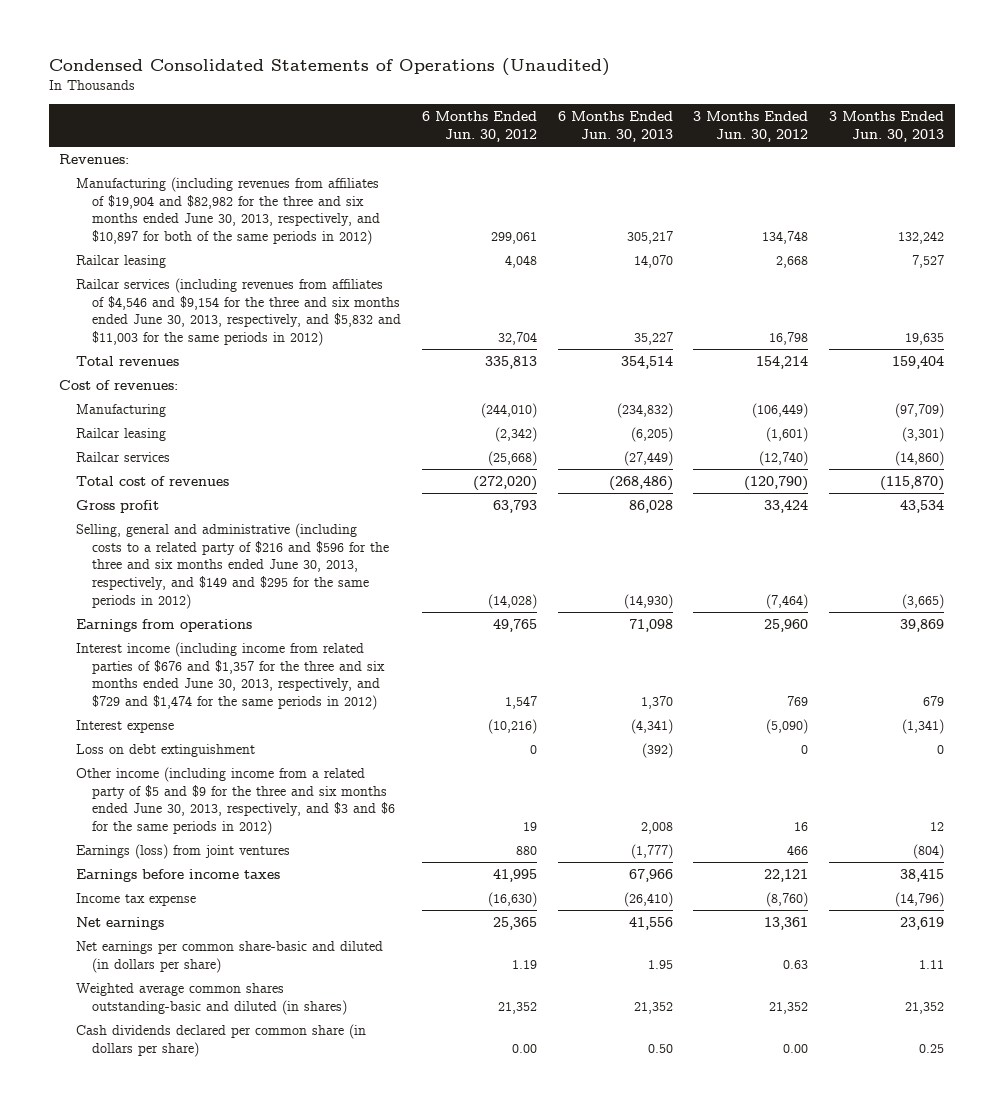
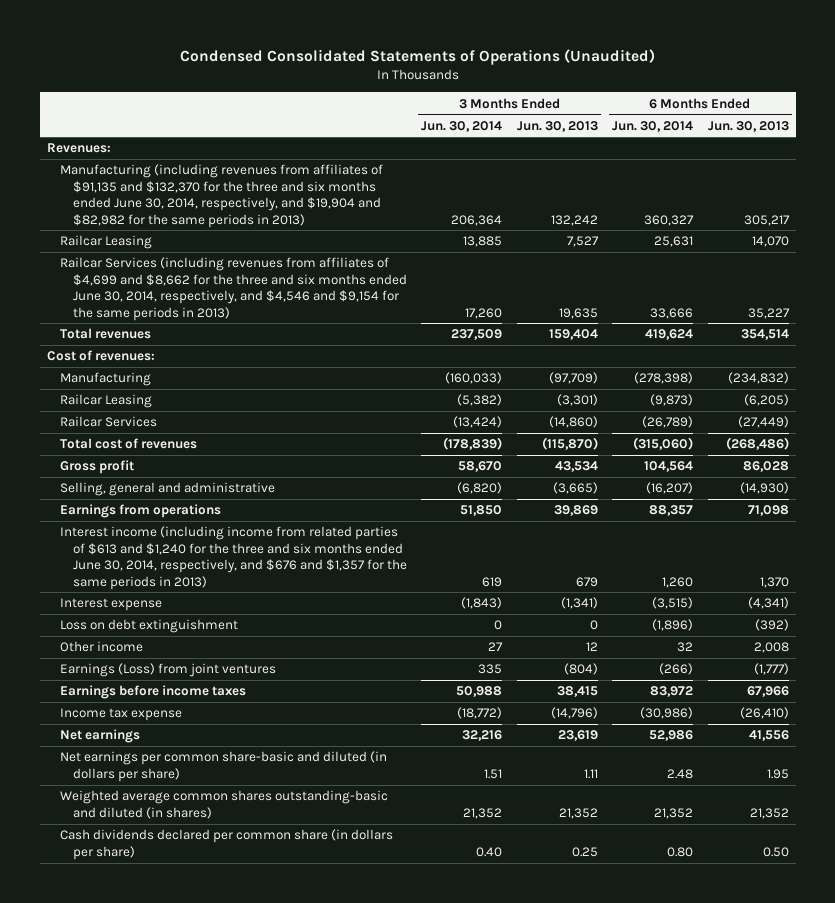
- | 6 Months Ended Jun. 30, 2012 | 6 Months Ended Jun. 30, 2013 | 3 Months Ended Jun. 30, 2012 | 3 Months Ended Jun. 30, 2013
+ | 3 Months Ended Jun. 30, 2014 | 3 Months Ended Jun. 30, 2013 | 6 Months Ended Jun. 30, 2014 | 6 Months Ended Jun. 30, 2013
- Manufacturing (including revenues from affiliates of $19,904 and $82,982 for the three and six months ended June 30, 2013, respectively, and $10,897 for both of the same periods in 2012) | 299,061 | 305,217 | 134,748 | 132,242
- Railcar leasing | 4,048 | 14,070 | 2,668 | 7,527
- Railcar services (including revenues from affiliates of $4,546 and $9,154 for the three and six months ended June 30, 2013, respectively, and $5,832 and $11,003 for the same periods in 2012) | 32,704 | 35,227 | 16,798 | 19,635
+ Manufacturing (including revenues from affiliates of $91,135 and $132,370 for the three and six months ended June 30, 2014, respectively, and $19,904 and $82,982 for the same periods in 2013) | 206,364 | 132,242 | 360,327 | 305,217
+ Railcar Leasing | 13,885 | 7,527 | 25,631 | 14,070
+ Railcar Services (including revenues from affiliates of $4,699 and $8,662 for the three and six months ended June 30, 2014, respectively, and $4,546 and $9,154 for the same periods in 2013) | 17,260 | 19,635 | 33,666 | 35,227
- Railcar leasing | (2,342) | (6,205) | (1,601) | (3,301)
- Railcar services | (25,668) | (27,449) | (12,740) | (14,860)
+ Railcar Leasing | (5,382) | (3,301) | (9,873) | (6,205)
+ Railcar Services | (13,424) | (14,860) | (26,789) | (27,449)
- Selling, general and administrative (including costs to a related party of $216 and $596 for the three and six months ended June 30, 2013, respectively, and $149 and $295 for the same periods in 2012) | (14,028) | (14,930) | (7,464) | (3,665)
+ Selling, general and administrative | (6,820) | (3,665) | (16,207) | (14,930)
- Interest income (including income from related parties of $676 and $1,357 for the three and six months ended June 30, 2013, respectively, and $729 and $1,474 for the same periods in 2012) | 1,547 | 1,370 | 769 | 679
+ Interest income (including income from related parties of $613 and $1,240 for the three and six months ended June 30, 2014, respectively, and $676 and $1,357 for the same periods in 2013) | 619 | 679 | 1,260 | 1,370
- Other income (including income from a related party of $5 and $9 for the three and six months ended June 30, 2013, respectively, and $3 and $6 for the same periods in 2012) | 19 | 2,008 | 16 | 12
- Earnings (loss) from joint ventures | 880 | (1,777) | 466 | (804)
+ Other income | 27 | 12 | 32 | 2,008
+ Earnings (Loss) from joint ventures | 335 | (804) | (266) | (1,777)

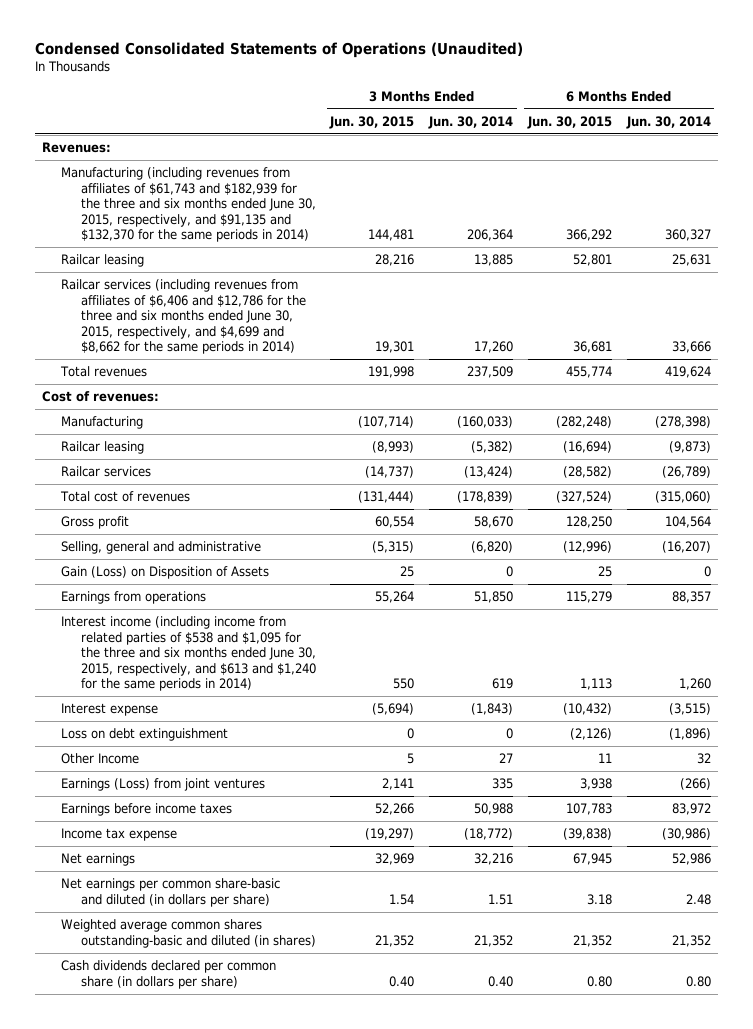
- | 3 Months Ended Jun. 30, 2014 | 3 Months Ended Jun. 30, 2013 | 6 Months Ended Jun. 30, 2014 | 6 Months Ended Jun. 30, 2013
+ | 3 Months Ended Jun. 30, 2015 | 3 Months Ended Jun. 30, 2014 | 6 Months Ended Jun. 30, 2015 | 6 Months Ended Jun. 30, 2014
- Manufacturing (including revenues from affiliates of $91,135 and $132,370 for the three and six months ended June 30, 2014, respectively, and $19,904 and $82,982 for the same periods in 2013) | 206,364 | 132,242 | 360,327 | 305,217
- Railcar Leasing | 13,885 | 7,527 | 25,631 | 14,070
- Railcar Services (including revenues from affiliates of $4,699 and $8,662 for the three and six months ended June 30, 2014, respectively, and $4,546 and $9,154 for the same periods in 2013) | 17,260 | 19,635 | 33,666 | 35,227
+ Manufacturing (including revenues from affiliates of $61,743 and $182,939 for the three and six months ended June 30, 2015, respectively, and $91,135 and $132,370 for the same periods in 2014) | 144,481 | 206,364 | 366,292 | 360,327
+ Railcar leasing | 28,216 | 13,885 | 52,801 | 25,631
+ Railcar services (including revenues from affiliates of $6,406 and $12,786 for the three and six months ended June 30, 2015, respectively, and $4,699 and $8,662 for the same periods in 2014) | 19,301 | 17,260 | 36,681 | 33,666
- Railcar Leasing | (5,382) | (3,301) | (9,873) | (6,205)
- Railcar Services | (13,424) | (14,860) | (26,789) | (27,449)
+ Railcar leasing | (8,993) | (5,382) | (16,694) | (9,873)
+ Railcar services | (14,737) | (13,424) | (28,582) | (26,789)
+ Gain (Loss) on Disposition of Assets | 25 | 0 | 25 | 0
- Interest income (including income from related parties of $613 and $1,240 for the three and six months ended June 30, 2014, respectively, and $676 and $1,357 for the same periods in 2013) | 619 | 679 | 1,260 | 1,370
+ Interest income (including income from related parties of $538 and $1,095 for the three and six months ended June 30, 2015, respectively, and $613 and $1,240 for the same periods in 2014) | 550 | 619 | 1,113 | 1,260
- Other income | 27 | 12 | 32 | 2,008
+ Other Income | 5 | 27 | 11 | 32

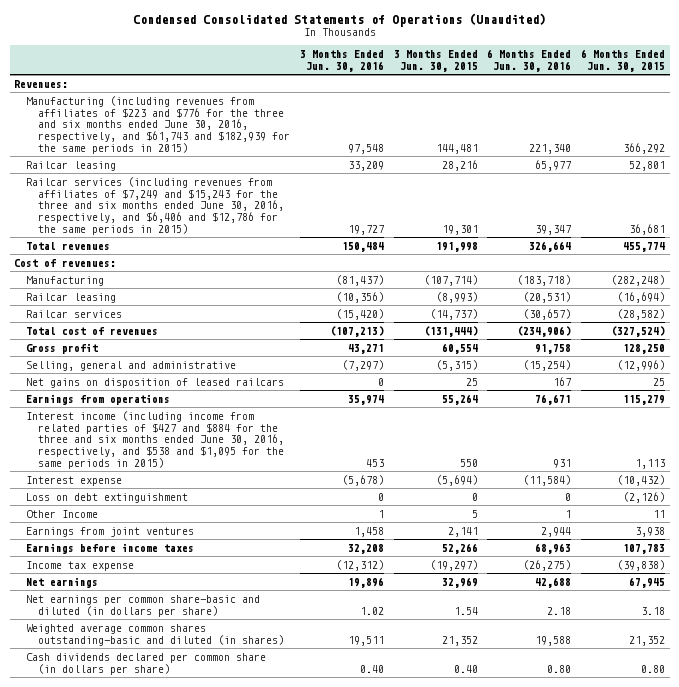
- | 3 Months Ended Jun. 30, 2015 | 3 Months Ended Jun. 30, 2014 | 6 Months Ended Jun. 30, 2015 | 6 Months Ended Jun. 30, 2014
+ | 3 Months Ended Jun. 30, 2016 | 3 Months Ended Jun. 30, 2015 | 6 Months Ended Jun. 30, 2016 | 6 Months Ended Jun. 30, 2015
- Manufacturing (including revenues from affiliates of $61,743 and $182,939 for the three and six months ended June 30, 2015, respectively, and $91,135 and $132,370 for the same periods in 2014) | 144,481 | 206,364 | 366,292 | 360,327
+ Manufacturing (including revenues from affiliates of $223 and $776 for the three and six months ended June 30, 2016, respectively, and $61,743 and $182,939 for the same periods in 2015) | 97,548 | 144,481 | 221,340 | 366,292
- Railcar services (including revenues from affiliates of $6,406 and $12,786 for the three and six months ended June 30, 2015, respectively, and $4,699 and $8,662 for the same periods in 2014) | 19,301 | 17,260 | 36,681 | 33,666
+ Railcar services (including revenues from affiliates of $7,249 and $15,243 for the three and six months ended June 30, 2016, respectively, and $6,406 and $12,786 for the same periods in 2015) | 19,727 | 19,301 | 39,347 | 36,681
- Gain (Loss) on Disposition of Assets | 25 | 0 | 25 | 0
+ Net gains on disposition of leased railcars | 0 | 25 | 167 | 25
- Interest income (including income from related parties of $538 and $1,095 for the three and six months ended June 30, 2015, respectively, and $613 and $1,240 for the same periods in 2014) | 550 | 619 | 1,113 | 1,260
+ Interest income (including income from related parties of $427 and $884 for the three and six months ended June 30, 2016, respectively, and $538 and $1,095 for the same periods in 2015) | 453 | 550 | 931 | 1,113
- Earnings (Loss) from joint ventures | 2,141 | 335 | 3,938 | (266)
+ Earnings from joint ventures | 1,458 | 2,141 | 2,944 | 3,938

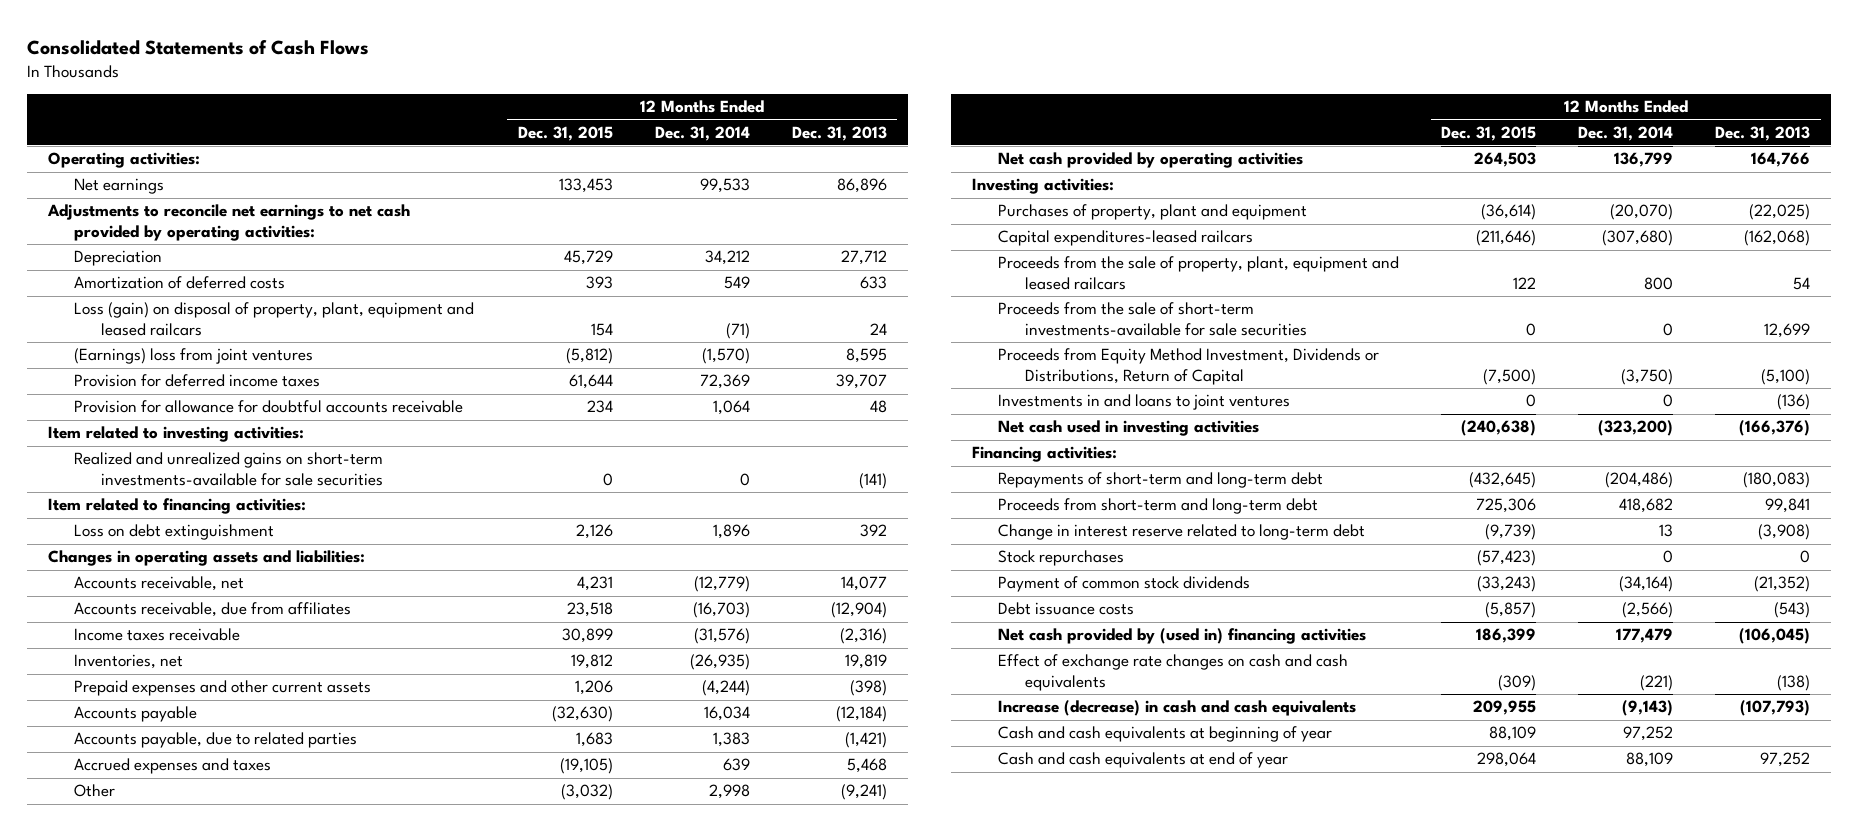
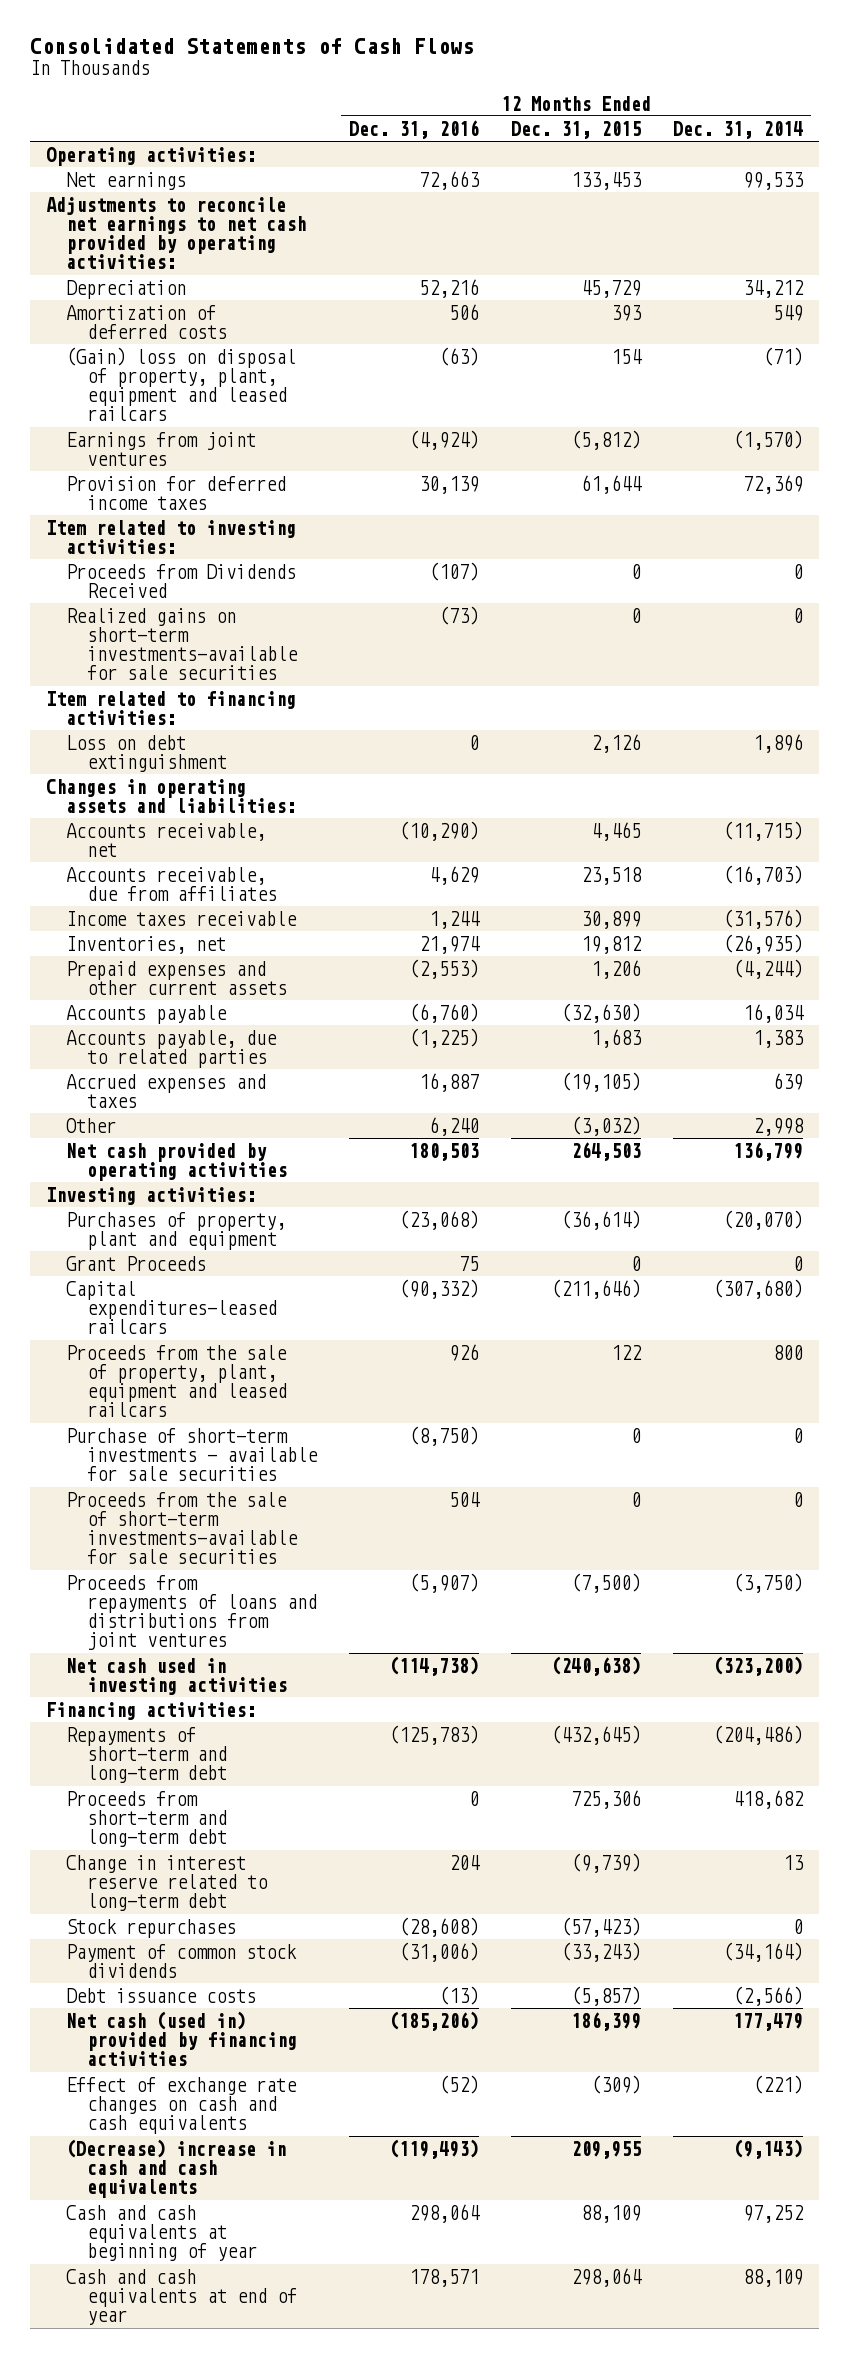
- | 12 Months Ended Dec. 31, 2015 | 12 Months Ended Dec. 31, 2014 | 12 Months Ended Dec. 31, 2013
+ | 12 Months Ended Dec. 31, 2016 | 12 Months Ended Dec. 31, 2015 | 12 Months Ended Dec. 31, 2014
- Loss (gain) on disposal of property, plant, equipment and leased railcars | 154 | (71) | 24
- (Earnings) loss from joint ventures | (5,812) | (1,570) | 8,595
+ (Gain) loss on disposal of property, plant, equipment and leased railcars | (63) | 154 | (71)
+ Earnings from joint ventures | (4,924) | (5,812) | (1,570)
- Provision for allowance for doubtful accounts receivable | 234 | 1,064 | 48
- Realized and unrealized gains on short-term investments-available for sale securities | 0 | 0 | (141)
+ Proceeds from Dividends Received | (107) | 0 | 0
+ Realized gains on short-term investments-available for sale securities | (73) | 0 | 0
- Accounts receivable, net | 4,231 | (12,779) | 14,077
+ Accounts receivable, net | (10,290) | 4,465 | (11,715)
+ Grant Proceeds | 75 | 0 | 0
+ Purchase of short-term investments - available for sale securities | (8,750) | 0 | 0
- Proceeds from Equity Method Investment, Dividends or Distributions, Return of Capital | (7,500) | (3,750) | (5,100)
- Investments in and loans to joint ventures | 0 | 0 | (136)
+ Proceeds from repayments of loans and distributions from joint ventures | (5,907) | (7,500) | (3,750)
- Net cash provided by (used in) financing activities | 186,399 | 177,479 | (106,045)
+ Net cash (used in) provided by financing activities | (185,206) | 186,399 | 177,479
- Increase (decrease) in cash and cash equivalents | 209,955 | (9,143) | (107,793)
+ (Decrease) increase in cash and cash equivalents | (119,493) | 209,955 | (9,143)

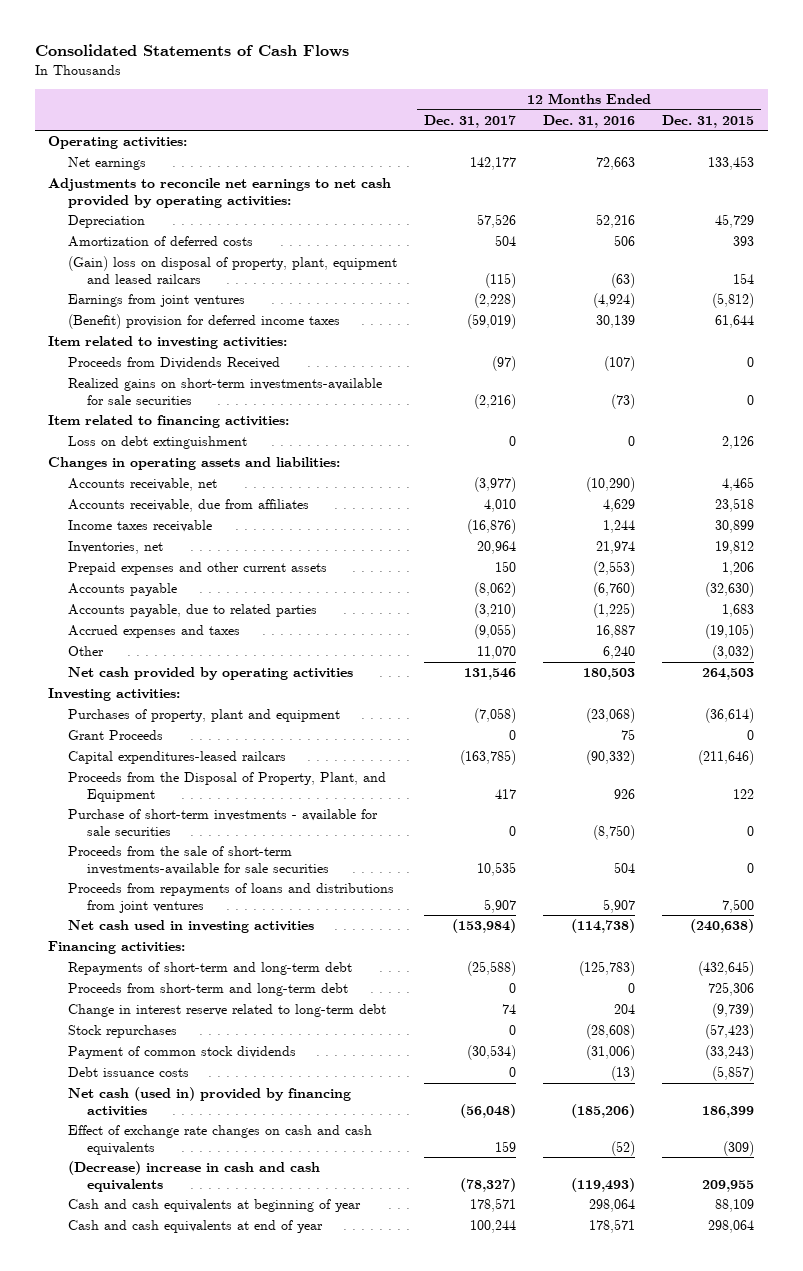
- | 12 Months Ended Dec. 31, 2016 | 12 Months Ended Dec. 31, 2015 | 12 Months Ended Dec. 31, 2014
+ | 12 Months Ended Dec. 31, 2017 | 12 Months Ended Dec. 31, 2016 | 12 Months Ended Dec. 31, 2015
- Provision for deferred income taxes | 30,139 | 61,644 | 72,369
+ (Benefit) provision for deferred income taxes | (59,019) | 30,139 | 61,644
- Proceeds from the sale of property, plant, equipment and leased railcars | 926 | 122 | 800
+ Proceeds from the Disposal of Property, Plant, and Equipment | 417 | 926 | 122
- Proceeds from repayments of loans and distributions from joint ventures | (5,907) | (7,500) | (3,750)
+ Proceeds from repayments of loans and distributions from joint ventures | 5,907 | 5,907 | 7,500

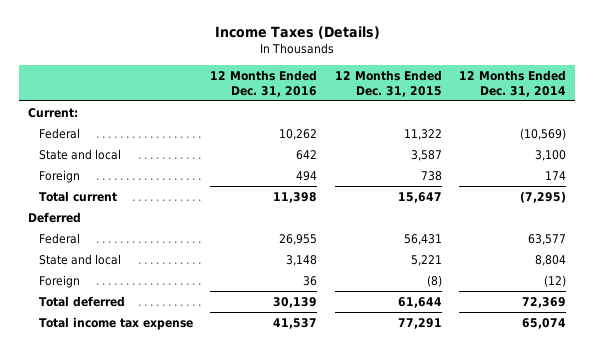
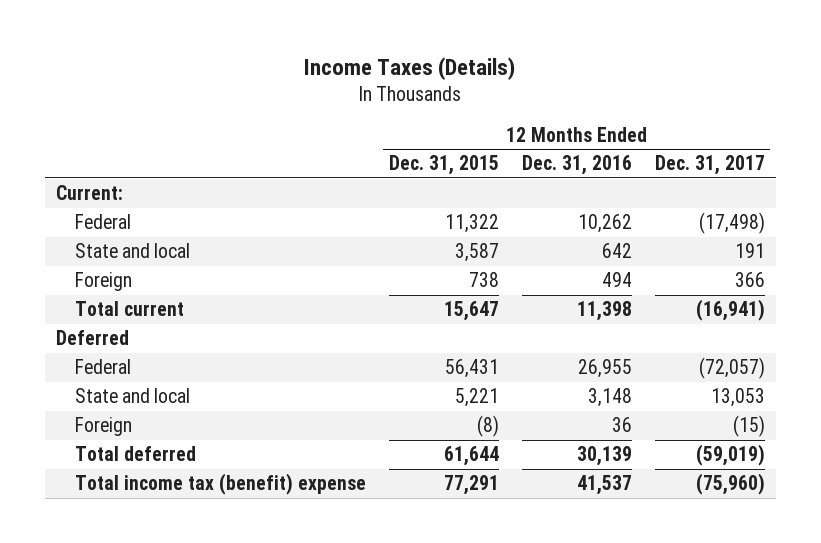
- | 12 Months Ended Dec. 31, 2016 | 12 Months Ended Dec. 31, 2015 | 12 Months Ended Dec. 31, 2014
+ | 12 Months Ended Dec. 31, 2015 | 12 Months Ended Dec. 31, 2016 | 12 Months Ended Dec. 31, 2017
- Total income tax expense | 41,537 | 77,291 | 65,074
+ Total income tax (benefit) expense | 77,291 | 41,537 | (75,960)

